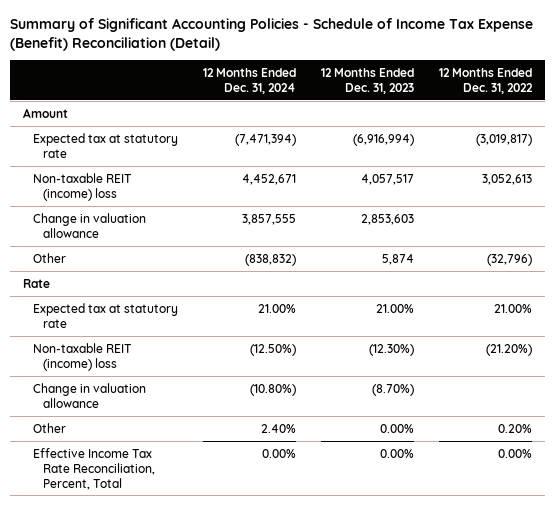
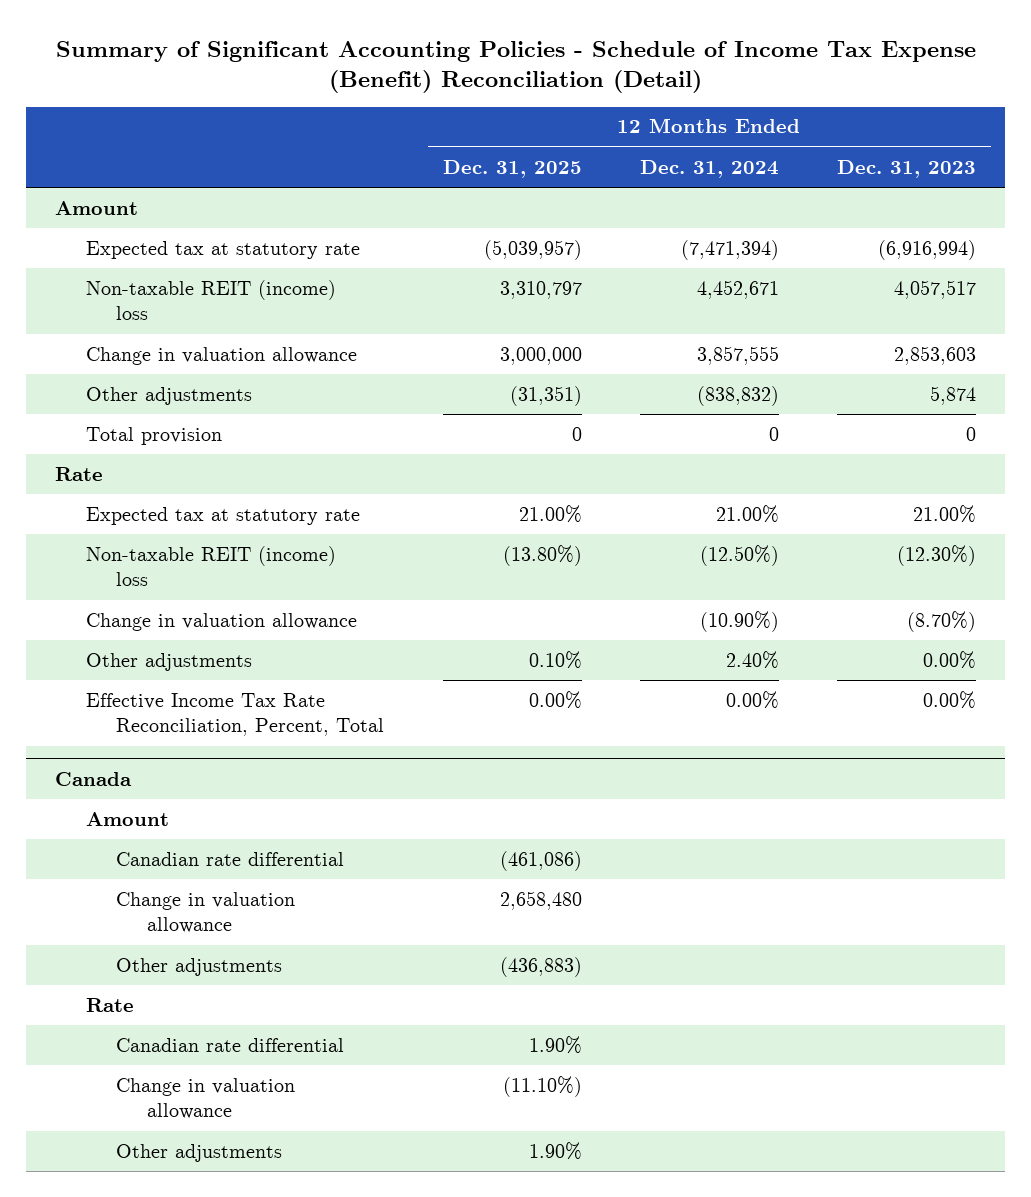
- | 12 Months Ended Dec. 31, 2024 | 12 Months Ended Dec. 31, 2023 | 12 Months Ended Dec. 31, 2022
+ | 12 Months Ended Dec. 31, 2025 | 12 Months Ended Dec. 31, 2024 | 12 Months Ended Dec. 31, 2023
- Other | (838,832) | 5,874 | (32,796)
+ Other adjustments | (31,351) | (838,832) | 5,874
+ Total provision | 0 | 0 | 0
- Change in valuation allowance | (10.80%) | (8.70%) |
- Other | 2.40% | 0.00% | 0.20%
+ Change in valuation allowance | | (10.90%) | (8.70%)
+ Other adjustments | 0.10% | 2.40% | 0.00%
+ Canada
+ Amount
+ Canadian rate differential | (461,086) | |
+ Change in valuation allowance | 2,658,480 | |
+ Other adjustments | (436,883) | |
+ Rate
+ Canadian rate differential | 1.90% | |
+ Change in valuation allowance | (11.10%) | |
+ Other adjustments | 1.90% | |

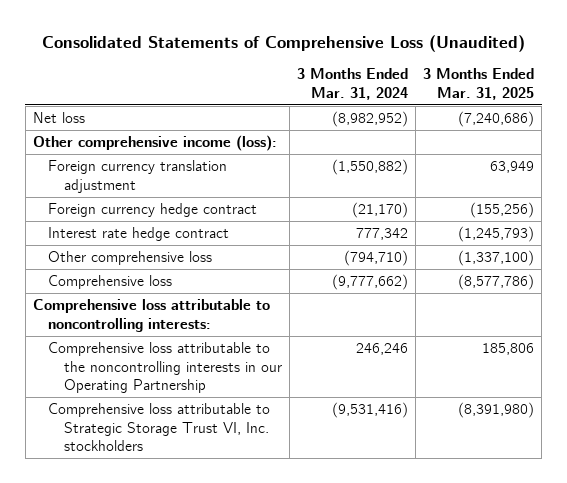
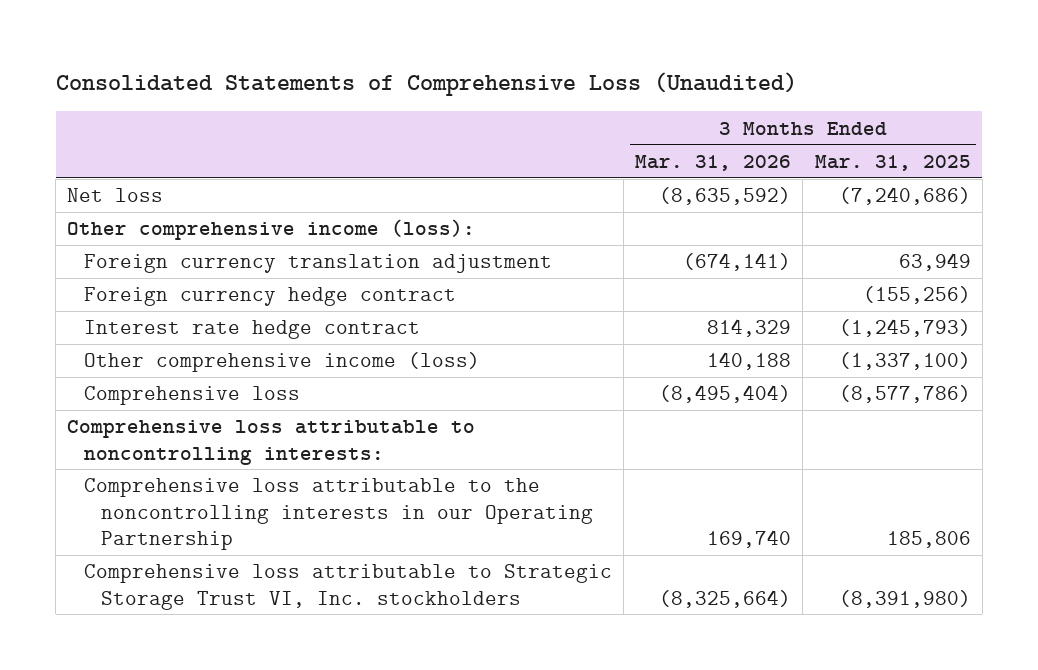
- | 3 Months Ended Mar. 31, 2024 | 3 Months Ended Mar. 31, 2025
+ | 3 Months Ended Mar. 31, 2026 | 3 Months Ended Mar. 31, 2025
- Other comprehensive loss | (794,710) | (1,337,100)
+ Other comprehensive income (loss) | 140,188 | (1,337,100)

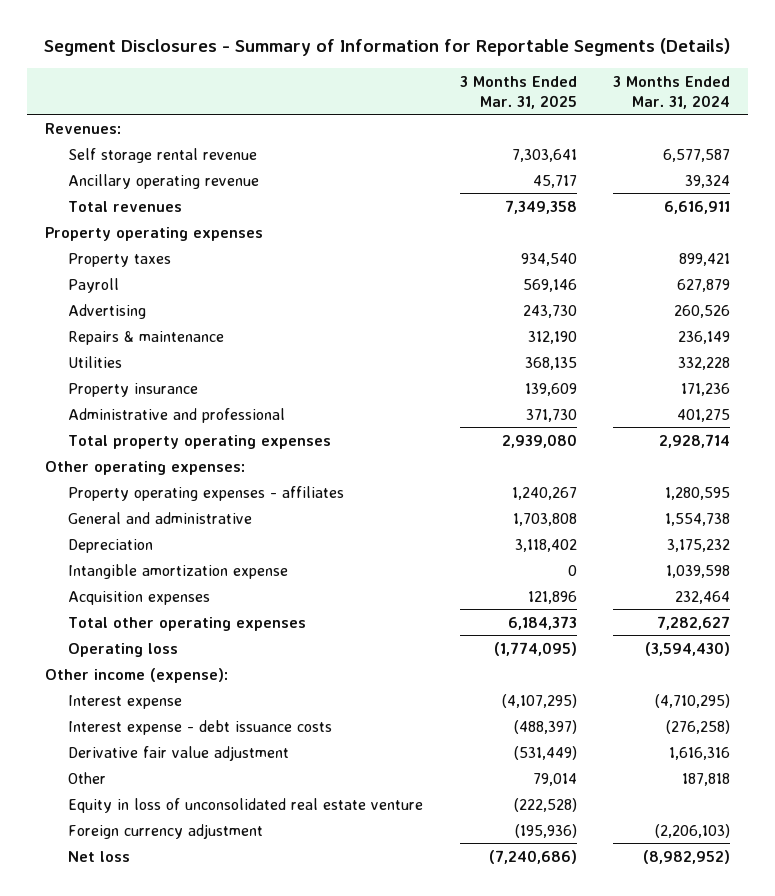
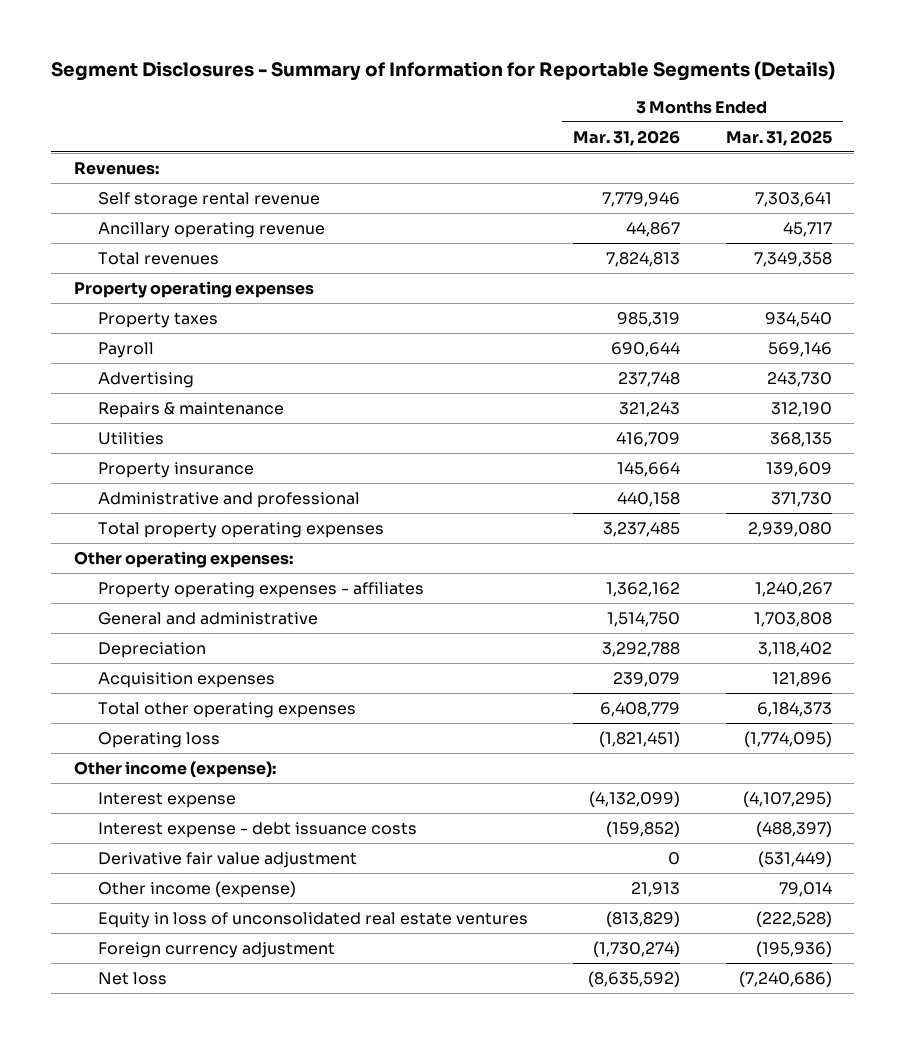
- | 3 Months Ended Mar. 31, 2025 | 3 Months Ended Mar. 31, 2024
+ | 3 Months Ended Mar. 31, 2026 | 3 Months Ended Mar. 31, 2025
- Intangible amortization expense | 0 | 1,039,598
- Other | 79,014 | 187,818
- Equity in loss of unconsolidated real estate venture | (222,528) |
+ Other income (expense) | 21,913 | 79,014
+ Equity in loss of unconsolidated real estate ventures | (813,829) | (222,528)

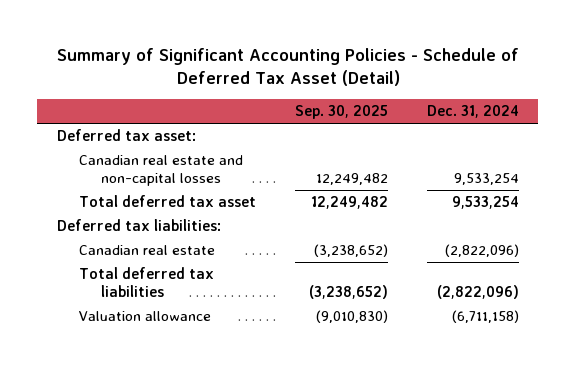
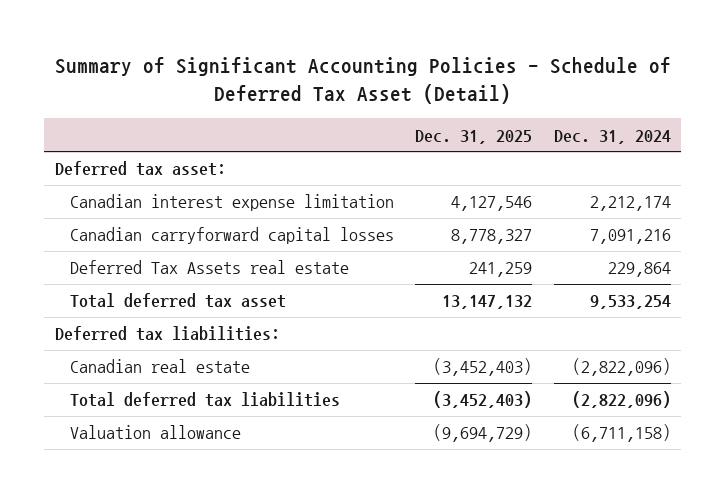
- | Sep. 30, 2025 | Dec. 31, 2024
+ | Dec. 31, 2025 | Dec. 31, 2024
- Canadian real estate and non-capital losses | 12,249,482 | 9,533,254
+ Canadian interest expense limitation | 4,127,546 | 2,212,174
+ Canadian carryforward capital losses | 8,778,327 | 7,091,216
+ Deferred Tax Assets real estate | 241,259 | 229,864

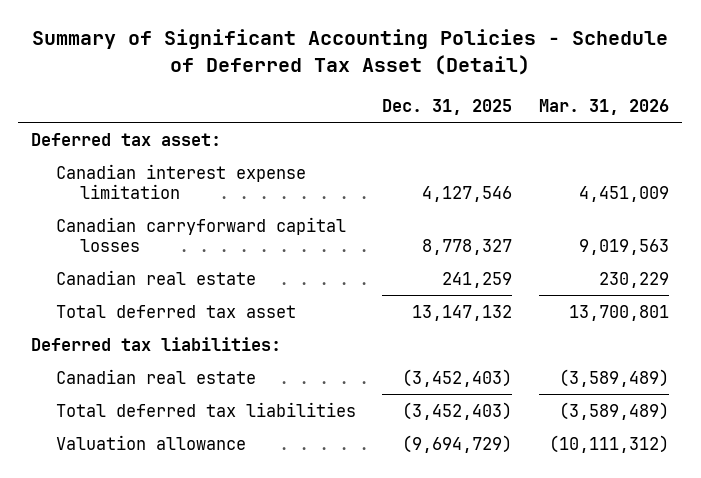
- | Dec. 31, 2025 | Dec. 31, 2024
+ | Dec. 31, 2025 | Mar. 31, 2026
- Deferred Tax Assets real estate | 241,259 | 229,864
+ Canadian real estate | 241,259 | 230,229

